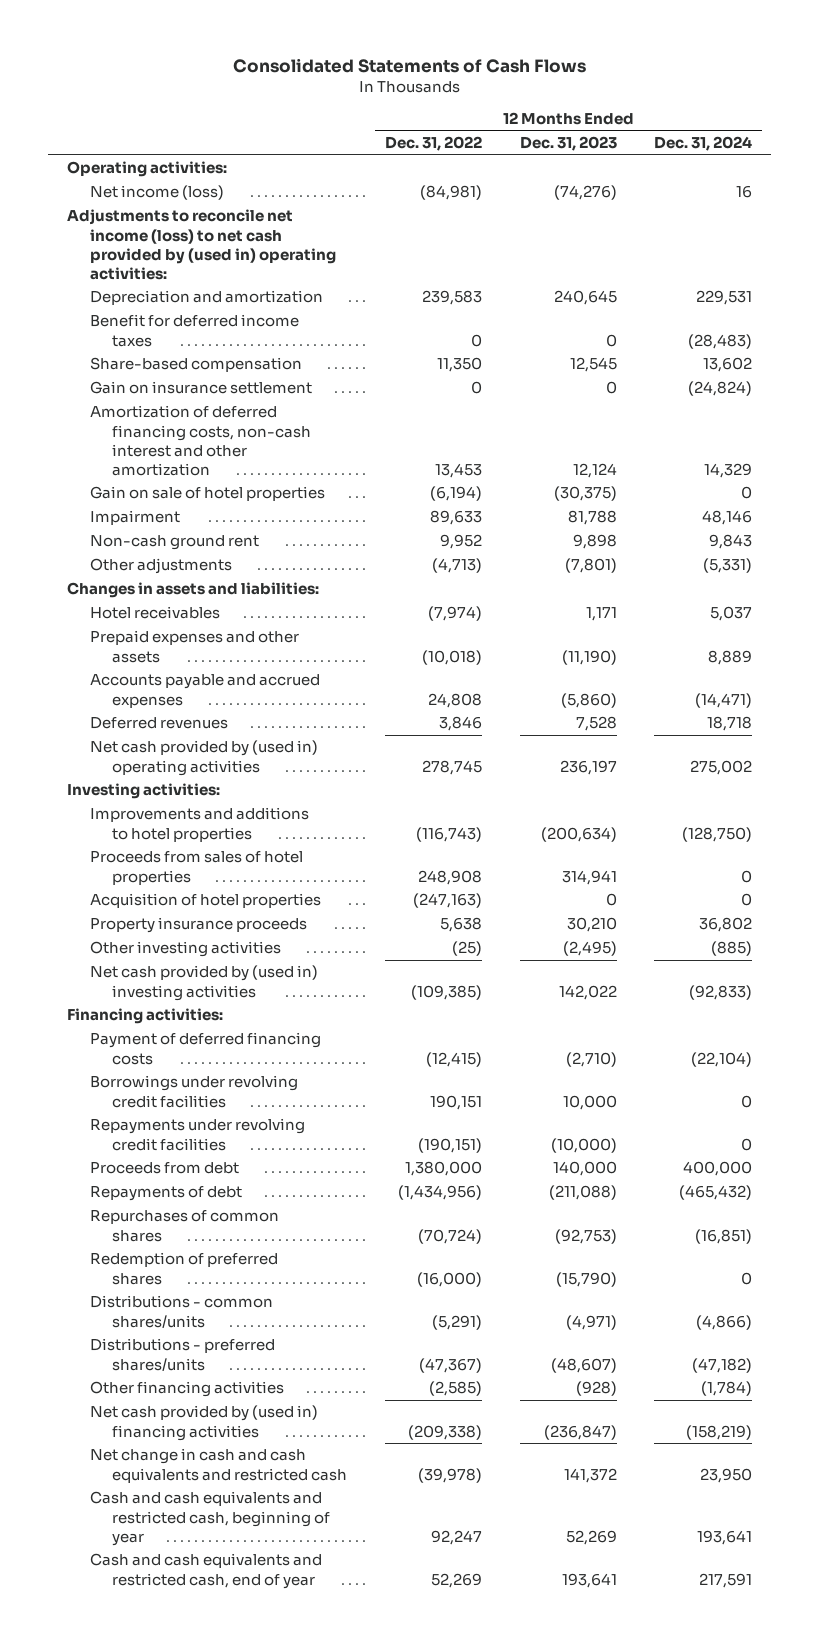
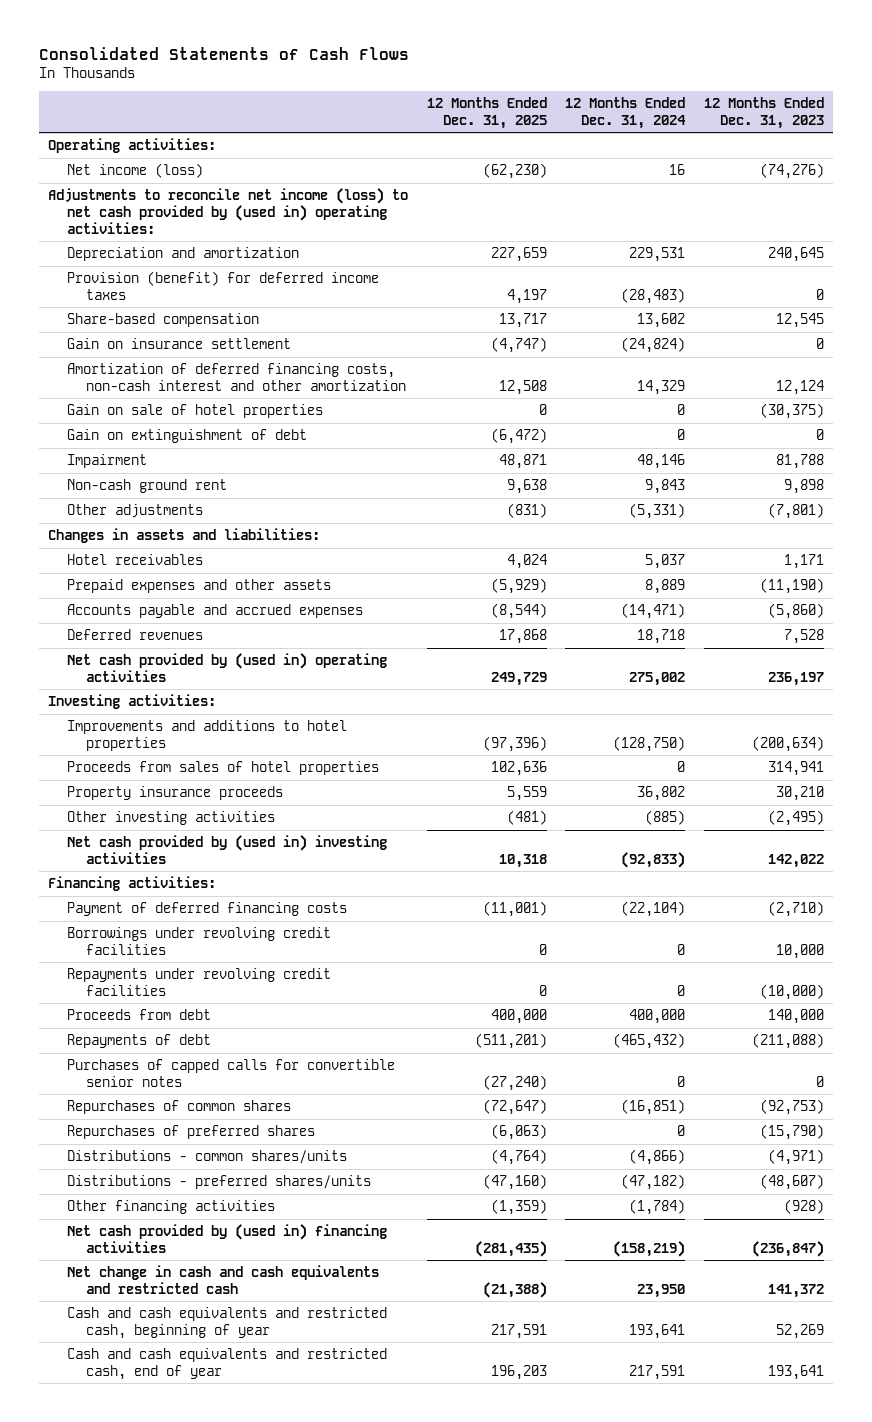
- | 12 Months Ended Dec. 31, 2022 | 12 Months Ended Dec. 31, 2023 | 12 Months Ended Dec. 31, 2024
+ | 12 Months Ended Dec. 31, 2025 | 12 Months Ended Dec. 31, 2024 | 12 Months Ended Dec. 31, 2023
- Benefit for deferred income taxes | 0 | 0 | (28,483)
+ Provision (benefit) for deferred income taxes | 4,197 | (28,483) | 0
+ Gain on extinguishment of debt | (6,472) | 0 | 0
- Acquisition of hotel properties | (247,163) | 0 | 0
+ Purchases of capped calls for convertible senior notes | (27,240) | 0 | 0
- Redemption of preferred shares | (16,000) | (15,790) | 0
+ Repurchases of preferred shares | (6,063) | 0 | (15,790)

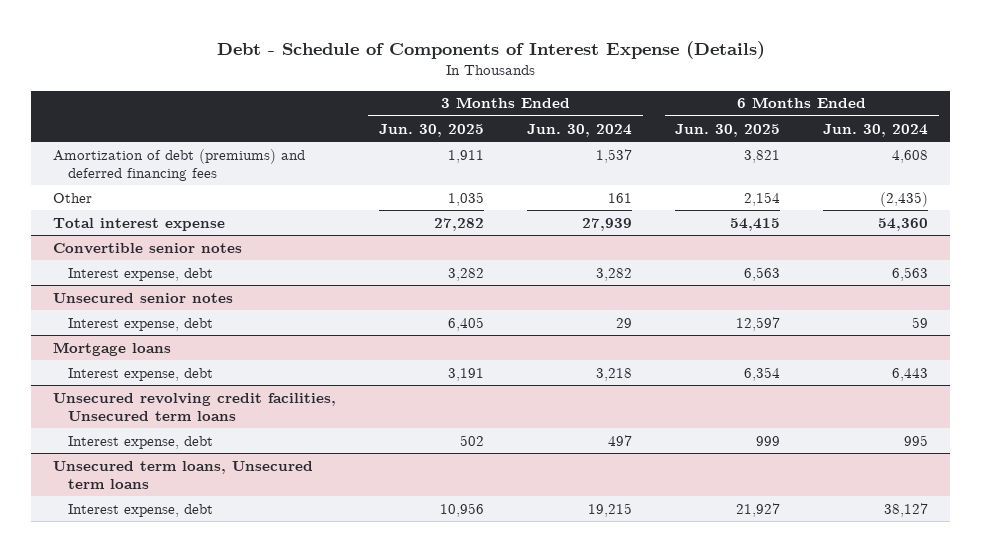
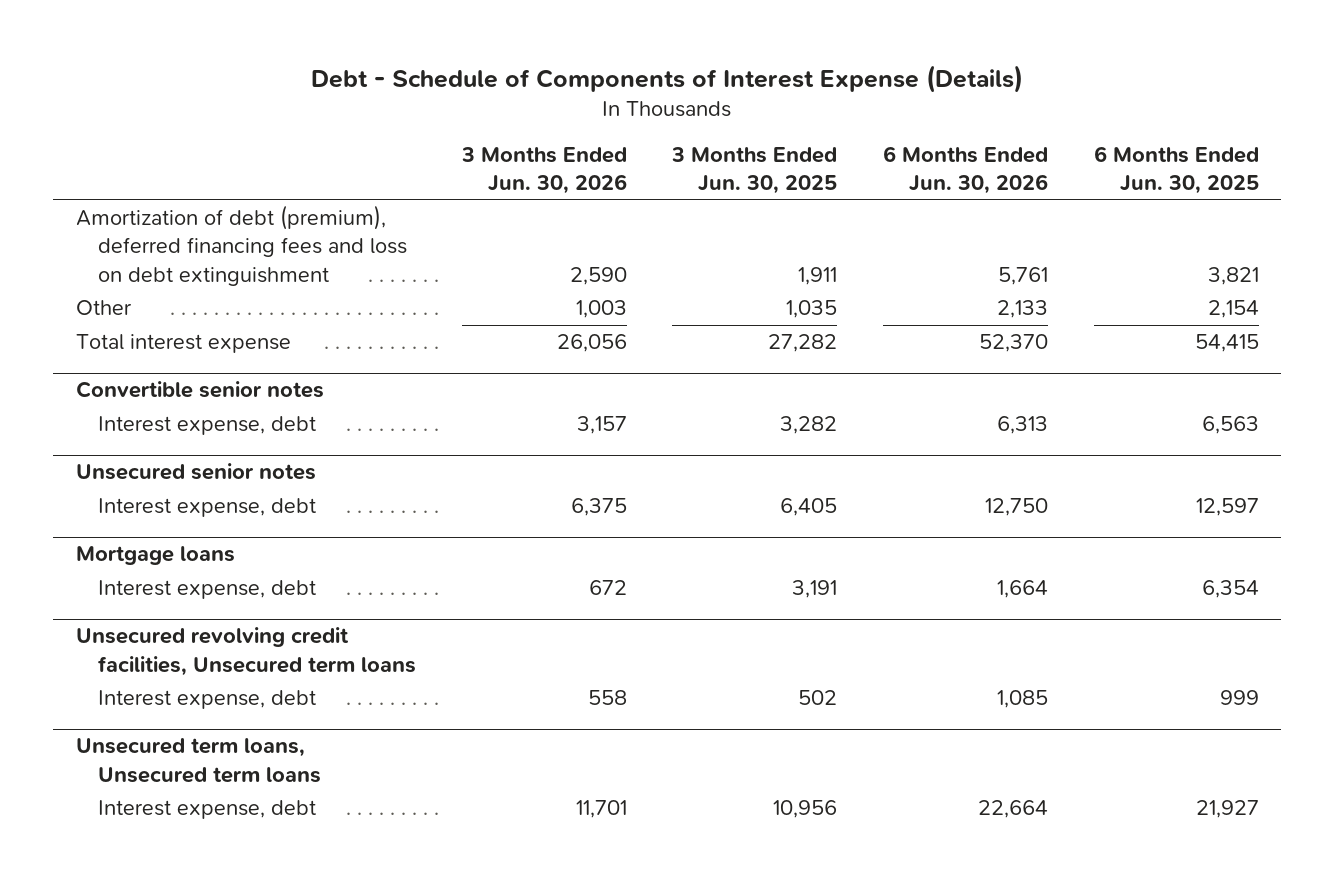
- | 3 Months Ended Jun. 30, 2025 | 3 Months Ended Jun. 30, 2024 | 6 Months Ended Jun. 30, 2025 | 6 Months Ended Jun. 30, 2024
+ | 3 Months Ended Jun. 30, 2026 | 3 Months Ended Jun. 30, 2025 | 6 Months Ended Jun. 30, 2026 | 6 Months Ended Jun. 30, 2025
- Amortization of debt (premiums) and deferred financing fees | 1,911 | 1,537 | 3,821 | 4,608
+ Amortization of debt (premium), deferred financing fees and loss on debt extinguishment | 2,590 | 1,911 | 5,761 | 3,821

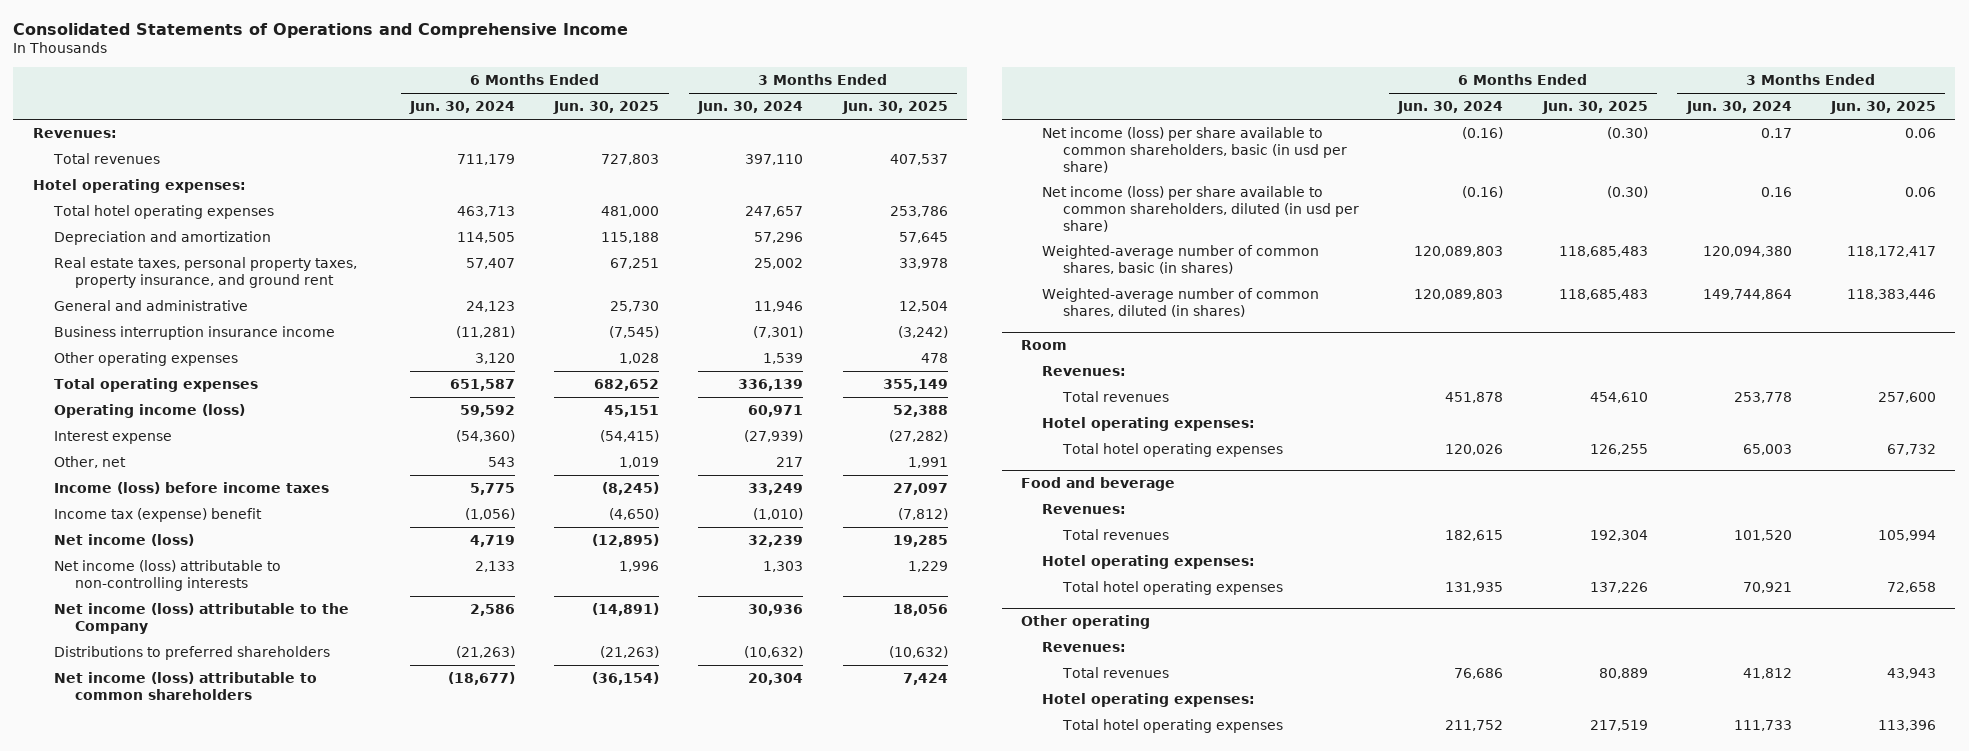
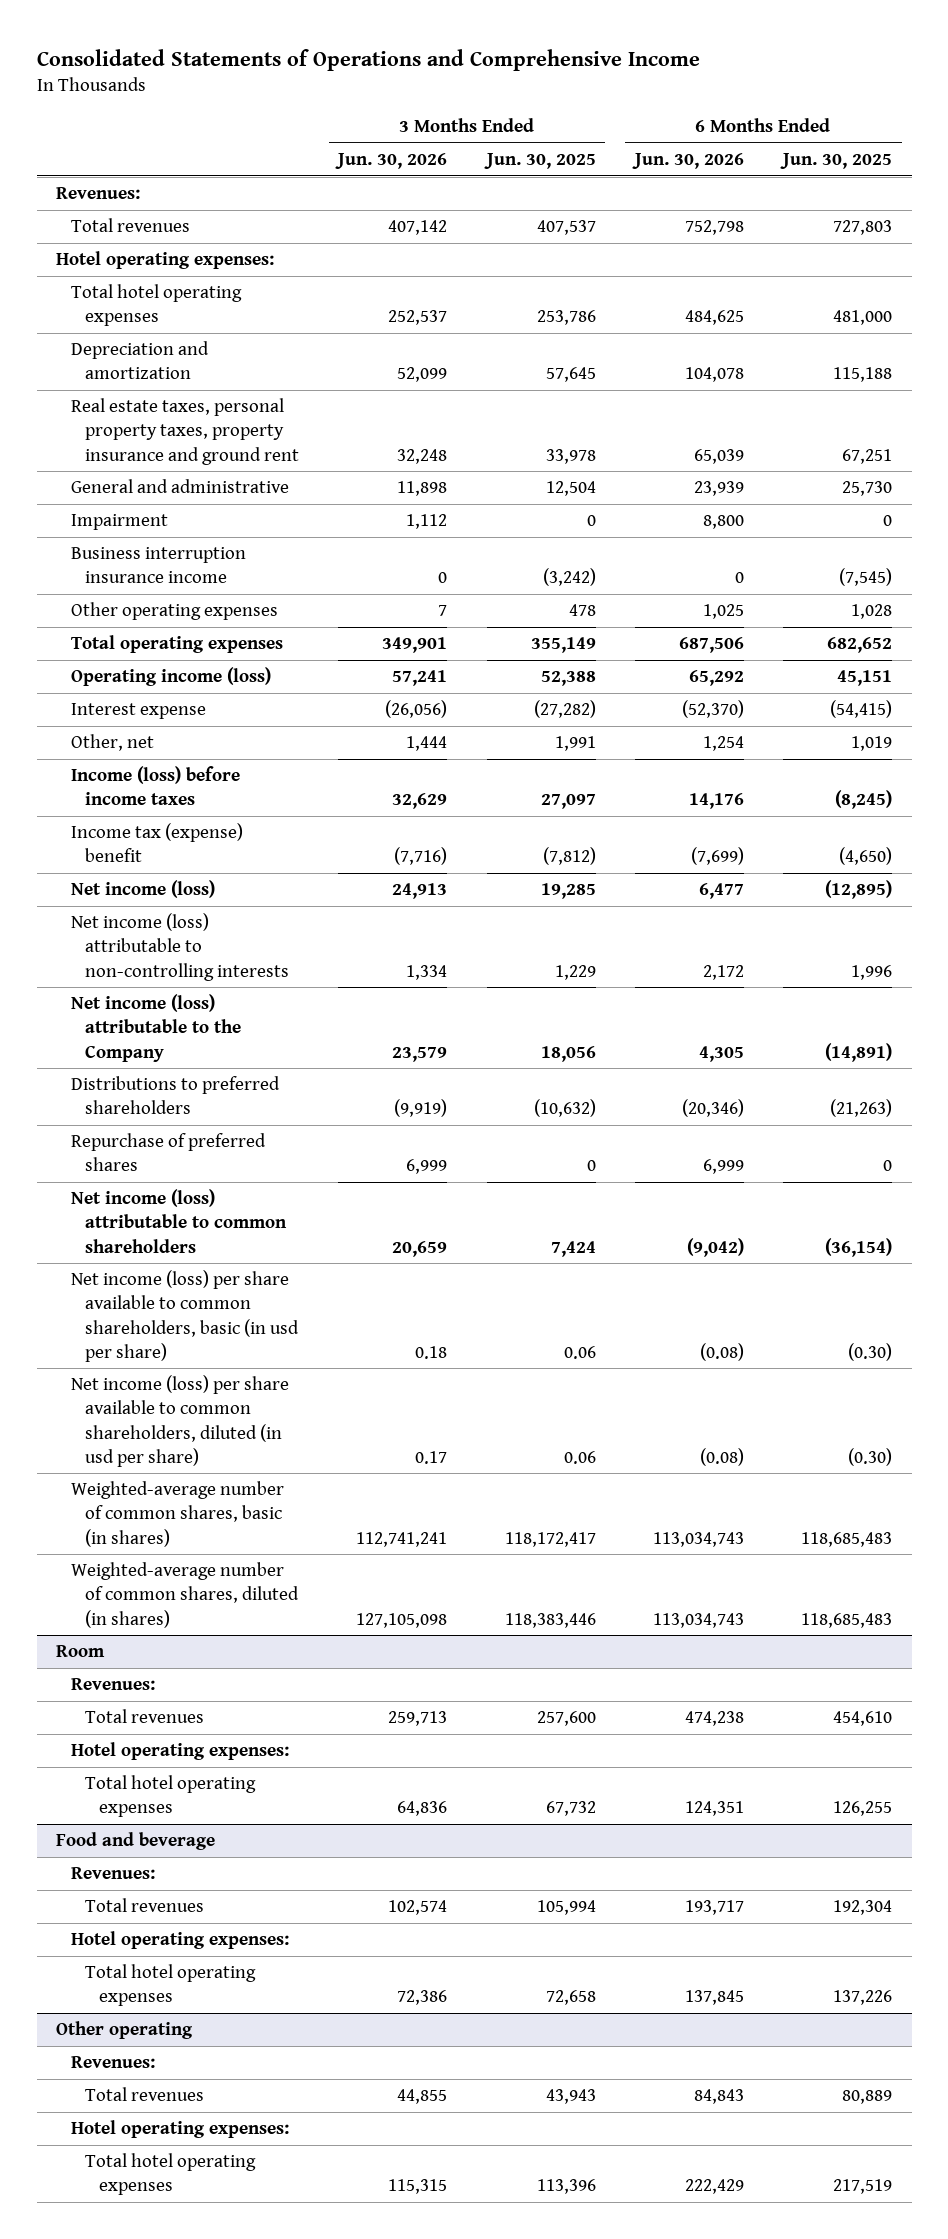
- | 6 Months Ended Jun. 30, 2024 | 6 Months Ended Jun. 30, 2025 | 3 Months Ended Jun. 30, 2024 | 3 Months Ended Jun. 30, 2025
+ | 3 Months Ended Jun. 30, 2026 | 3 Months Ended Jun. 30, 2025 | 6 Months Ended Jun. 30, 2026 | 6 Months Ended Jun. 30, 2025
- Real estate taxes, personal property taxes, property insurance, and ground rent | 57,407 | 67,251 | 25,002 | 33,978
+ Real estate taxes, personal property taxes, property insurance and ground rent | 32,248 | 33,978 | 65,039 | 67,251
+ Impairment | 1,112 | 0 | 8,800 | 0
+ Repurchase of preferred shares | 6,999 | 0 | 6,999 | 0

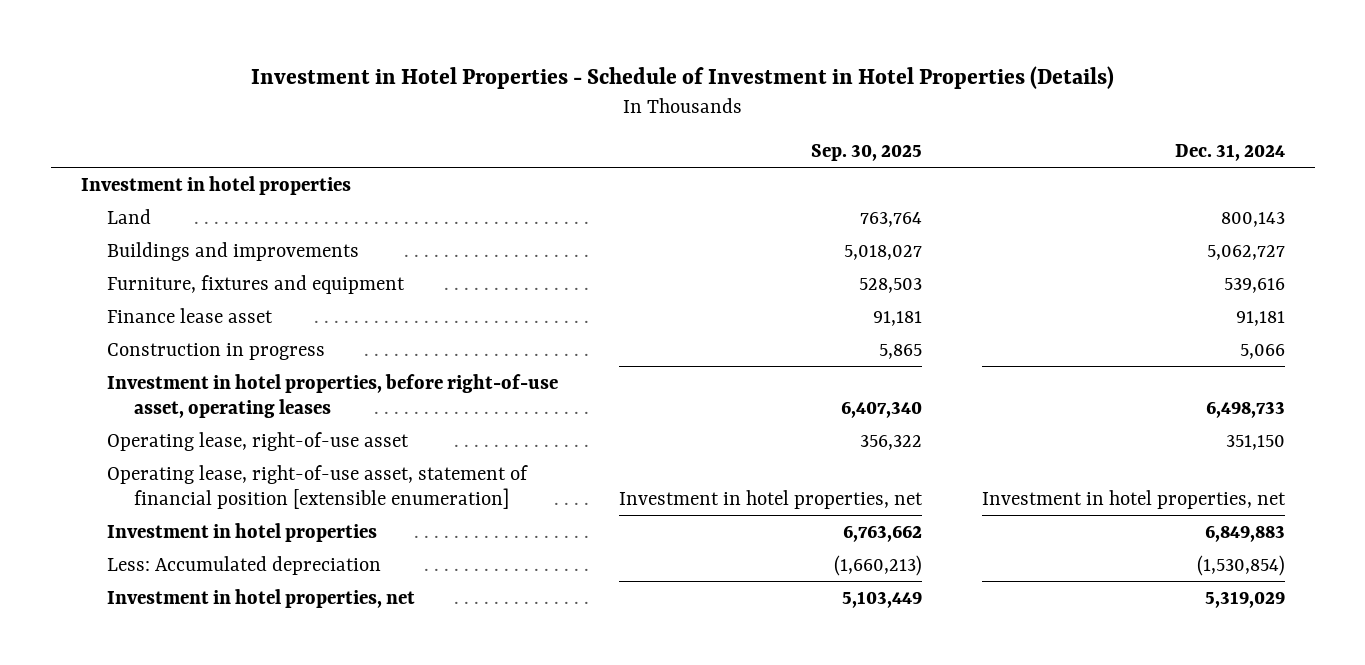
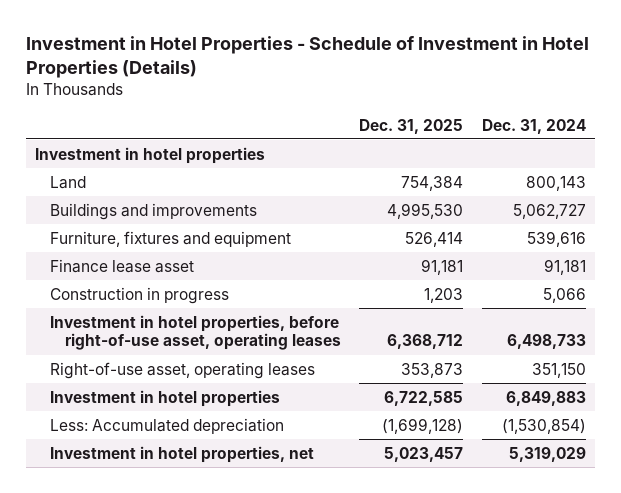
- | Sep. 30, 2025 | Dec. 31, 2024
+ | Dec. 31, 2025 | Dec. 31, 2024
- Operating lease, right-of-use asset | 356,322 | 351,150
- Operating lease, right-of-use asset, statement of financial position [extensible enumeration] | Investment in hotel properties, net | Investment in hotel properties, net
+ Right-of-use asset, operating leases | 353,873 | 351,150

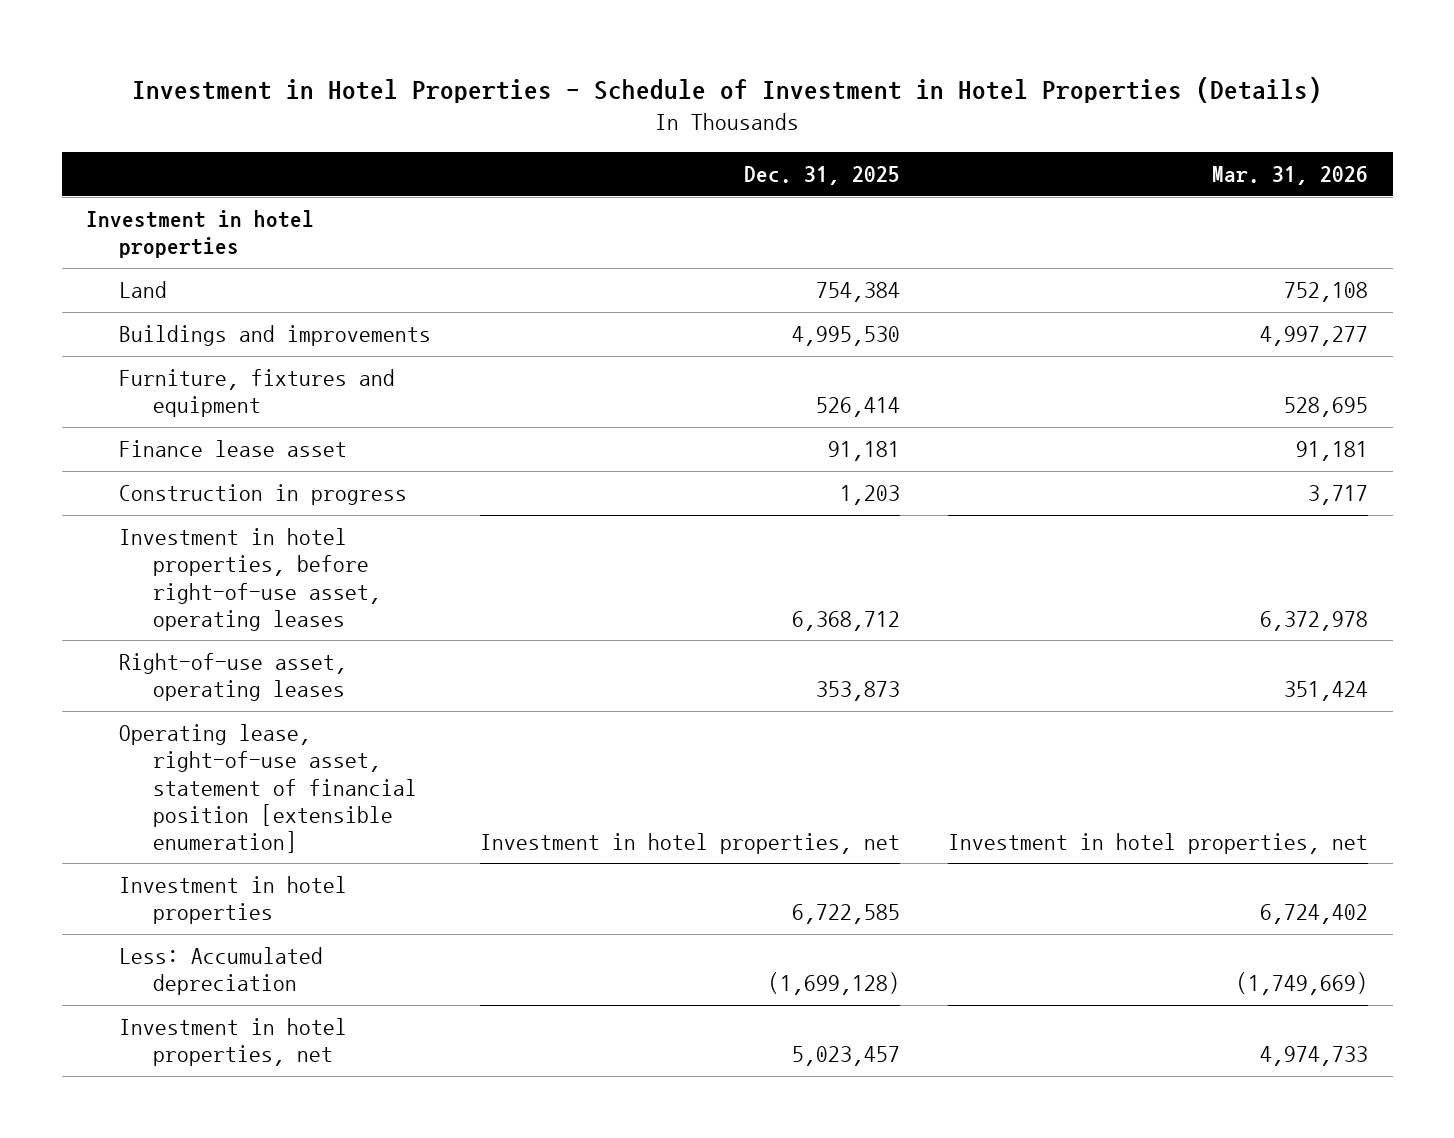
- | Dec. 31, 2025 | Dec. 31, 2024
+ | Dec. 31, 2025 | Mar. 31, 2026
+ Operating lease, right-of-use asset, statement of financial position [extensible enumeration] | Investment in hotel properties, net | Investment in hotel properties, net

